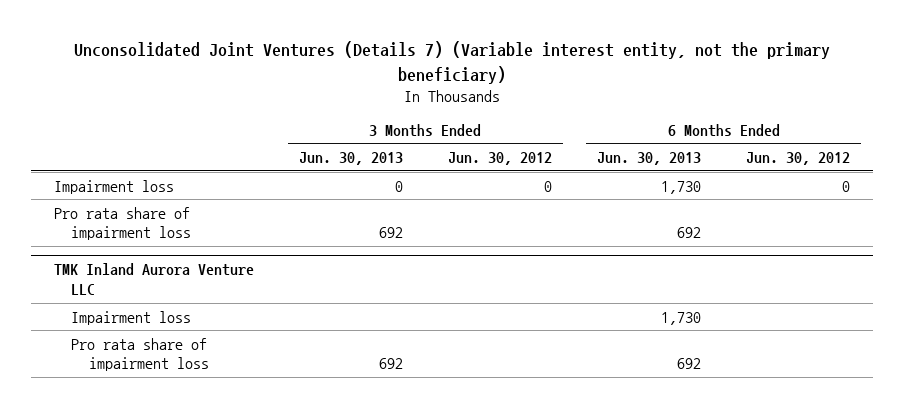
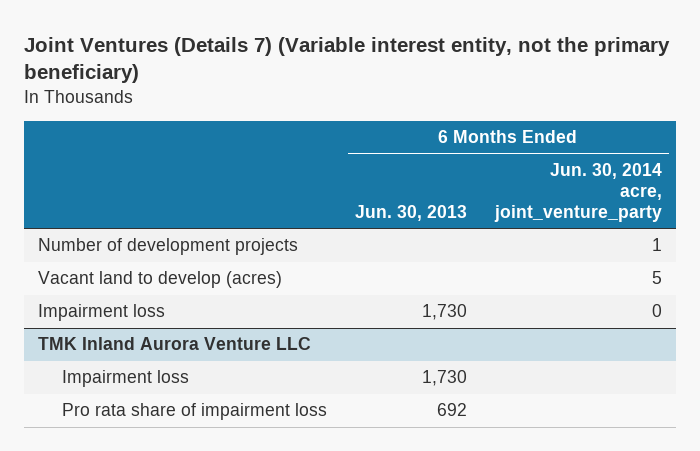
- Unconsolidated Joint Ventures (Details 7) (Variable interest entity, not the primary beneficiary)
+ Joint Ventures (Details 7) (Variable interest entity, not the primary beneficiary)
- | 3 Months Ended Jun. 30, 2013 | 3 Months Ended Jun. 30, 2012 | 6 Months Ended Jun. 30, 2013 | 6 Months Ended Jun. 30, 2012
+ | 6 Months Ended Jun. 30, 2013 | 6 Months Ended Jun. 30, 2014 acre, joint_venture_party
+ Number of development projects | | 1
+ Vacant land to develop (acres) | | 5
- Pro rata share of impairment loss | 692 | | 692 |

